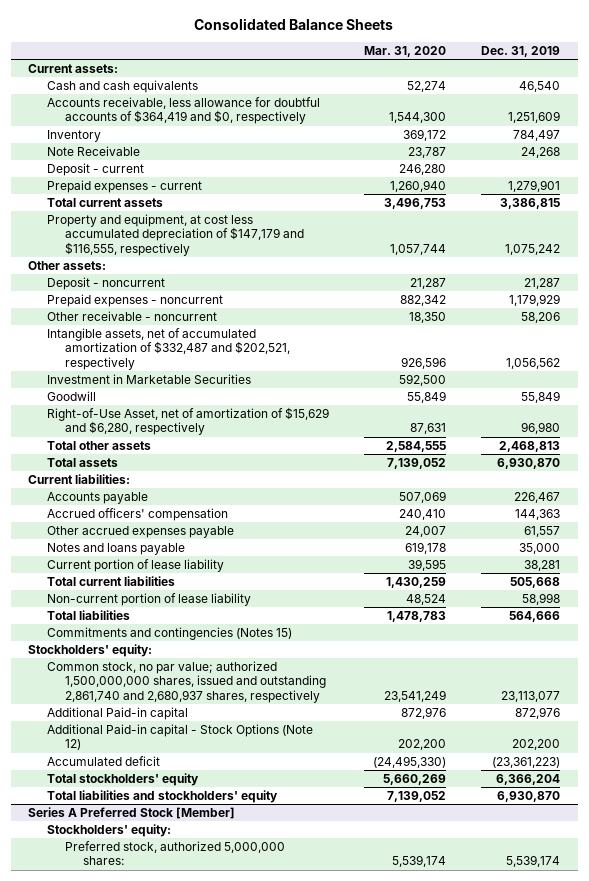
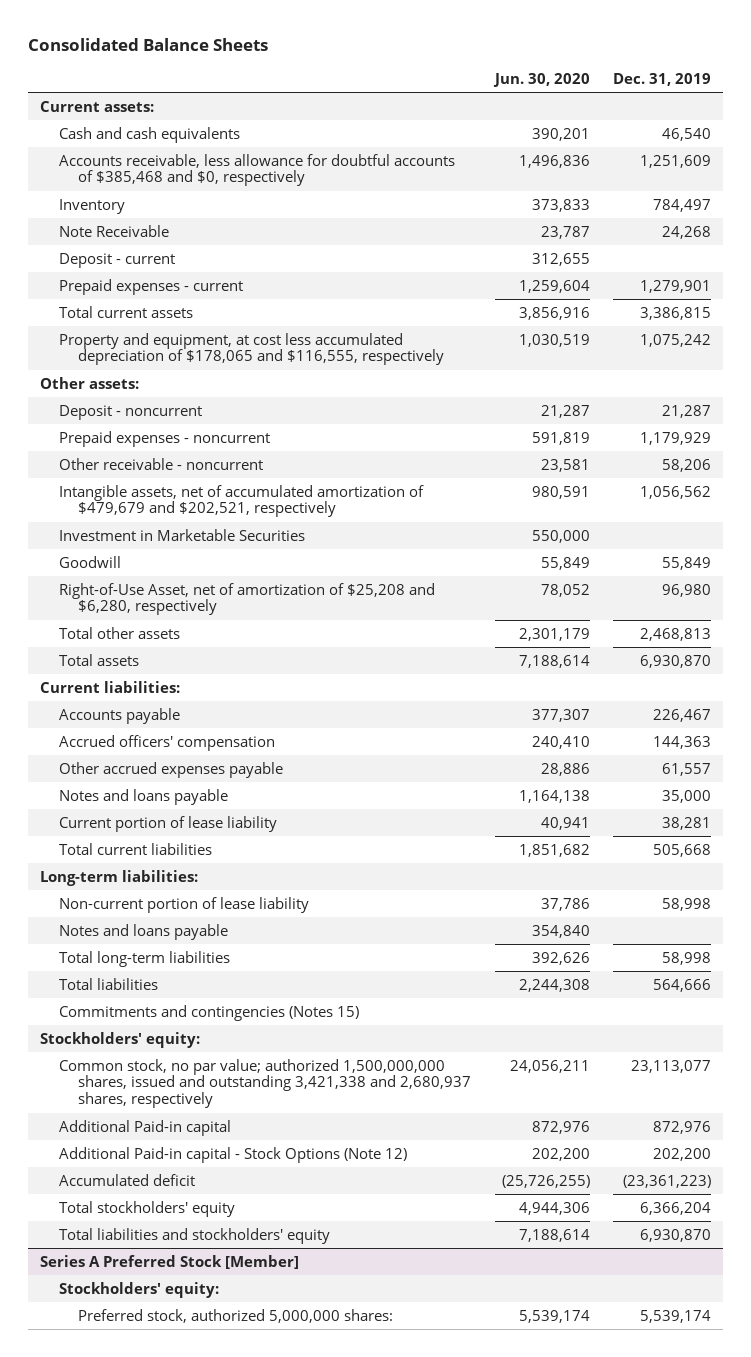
- | Mar. 31, 2020 | Dec. 31, 2019
+ | Jun. 30, 2020 | Dec. 31, 2019
- Accounts receivable, less allowance for doubtful accounts of $364,419 and $0, respectively | 1,544,300 | 1,251,609
+ Accounts receivable, less allowance for doubtful accounts of $385,468 and $0, respectively | 1,496,836 | 1,251,609
- Property and equipment, at cost less accumulated depreciation of $147,179 and $116,555, respectively | 1,057,744 | 1,075,242
+ Property and equipment, at cost less accumulated depreciation of $178,065 and $116,555, respectively | 1,030,519 | 1,075,242
- Intangible assets, net of accumulated amortization of $332,487 and $202,521, respectively | 926,596 | 1,056,562
+ Intangible assets, net of accumulated amortization of $479,679 and $202,521, respectively | 980,591 | 1,056,562
- Right-of-Use Asset, net of amortization of $15,629 and $6,280, respectively | 87,631 | 96,980
+ Right-of-Use Asset, net of amortization of $25,208 and $6,280, respectively | 78,052 | 96,980
+ Long-term liabilities:
+ Notes and loans payable | 354,840 |
+ Total long-term liabilities | 392,626 | 58,998
- Common stock, no par value; authorized 1,500,000,000 shares, issued and outstanding 2,861,740 and 2,680,937 shares, respectively | 23,541,249 | 23,113,077
+ Common stock, no par value; authorized 1,500,000,000 shares, issued and outstanding 3,421,338 and 2,680,937 shares, respectively | 24,056,211 | 23,113,077

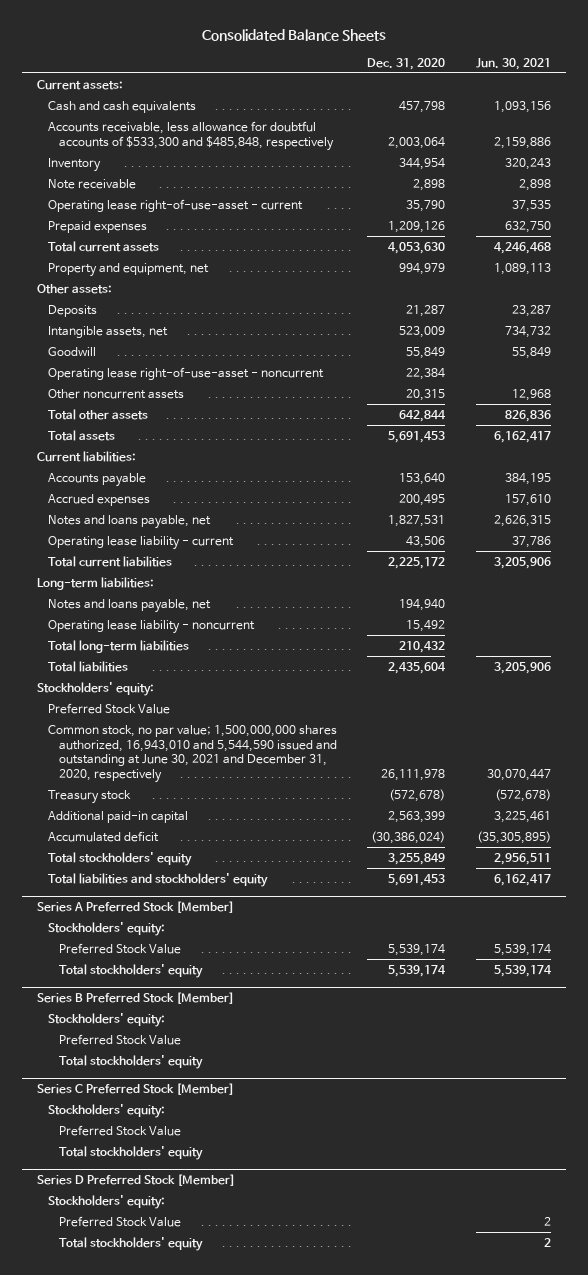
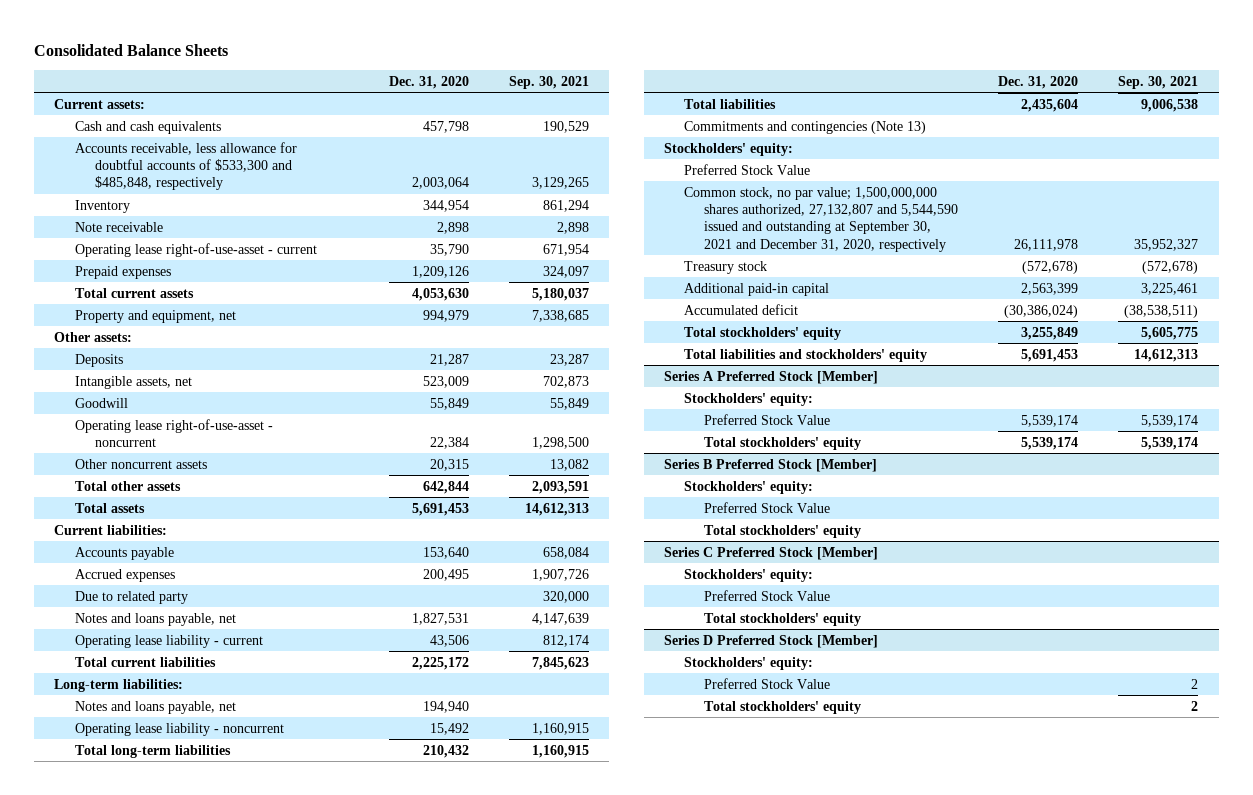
- | Dec. 31, 2020 | Jun. 30, 2021
+ | Dec. 31, 2020 | Sep. 30, 2021
+ Due to related party | | 320,000
+ Commitments and contingencies (Note 13)
- Common stock, no par value; 1,500,000,000 shares authorized, 16,943,010 and 5,544,590 issued and outstanding at June 30, 2021 and December 31, 2020, respectively | 26,111,978 | 30,070,447
+ Common stock, no par value; 1,500,000,000 shares authorized, 27,132,807 and 5,544,590 issued and outstanding at September 30, 2021 and December 31, 2020, respectively | 26,111,978 | 35,952,327

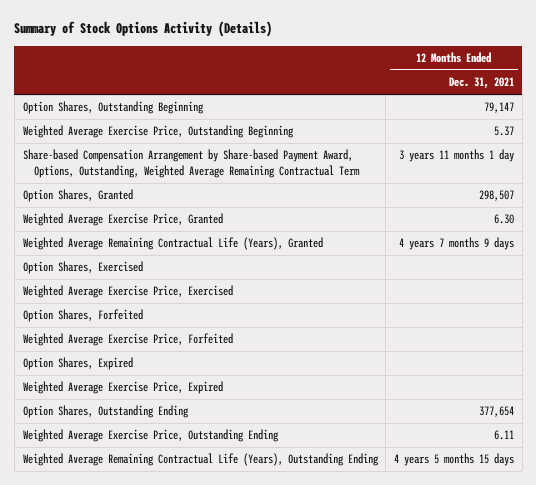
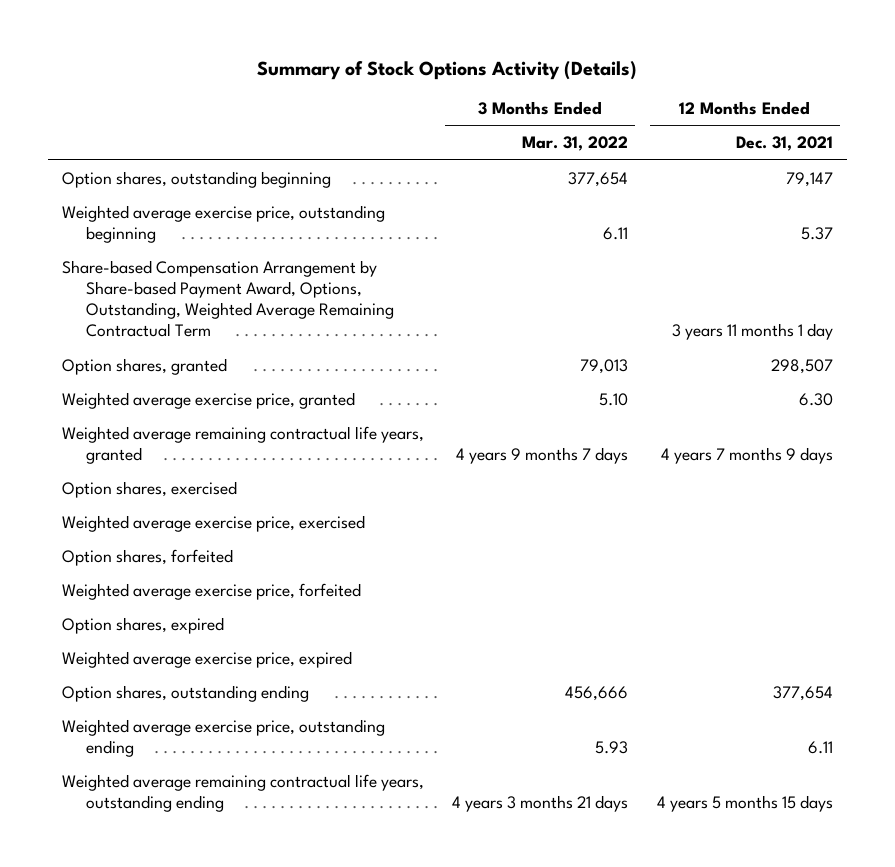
- | 12 Months Ended Dec. 31, 2021
+ | 3 Months Ended Mar. 31, 2022 | 12 Months Ended Dec. 31, 2021
- Option Shares, Outstanding Beginning | 79,147
- Weighted Average Exercise Price, Outstanding Beginning | 5.37
+ Option shares, outstanding beginning | 377,654 | 79,147
+ Weighted average exercise price, outstanding beginning | 6.11 | 5.37
- Option Shares, Granted | 298,507
- Weighted Average Exercise Price, Granted | 6.30
- Weighted Average Remaining Contractual Life (Years), Granted | 4 years 7 months 9 days
- Option Shares, Exercised
- Weighted Average Exercise Price, Exercised
- Option Shares, Forfeited
- Weighted Average Exercise Price, Forfeited
- Option Shares, Expired
- Weighted Average Exercise Price, Expired
- Option Shares, Outstanding Ending | 377,654
- Weighted Average Exercise Price, Outstanding Ending | 6.11
- Weighted Average Remaining Contractual Life (Years), Outstanding Ending | 4 years 5 months 15 days
+ Option shares, granted | 79,013 | 298,507
+ Weighted average exercise price, granted | 5.10 | 6.30
+ Weighted average remaining contractual life years, granted | 4 years 9 months 7 days | 4 years 7 months 9 days
+ Option shares, exercised
+ Weighted average exercise price, exercised
+ Option shares, forfeited
+ Weighted average exercise price, forfeited
+ Option shares, expired
+ Weighted average exercise price, expired
+ Option shares, outstanding ending | 456,666 | 377,654
+ Weighted average exercise price, outstanding ending | 5.93 | 6.11
+ Weighted average remaining contractual life years, outstanding ending | 4 years 3 months 21 days | 4 years 5 months 15 days

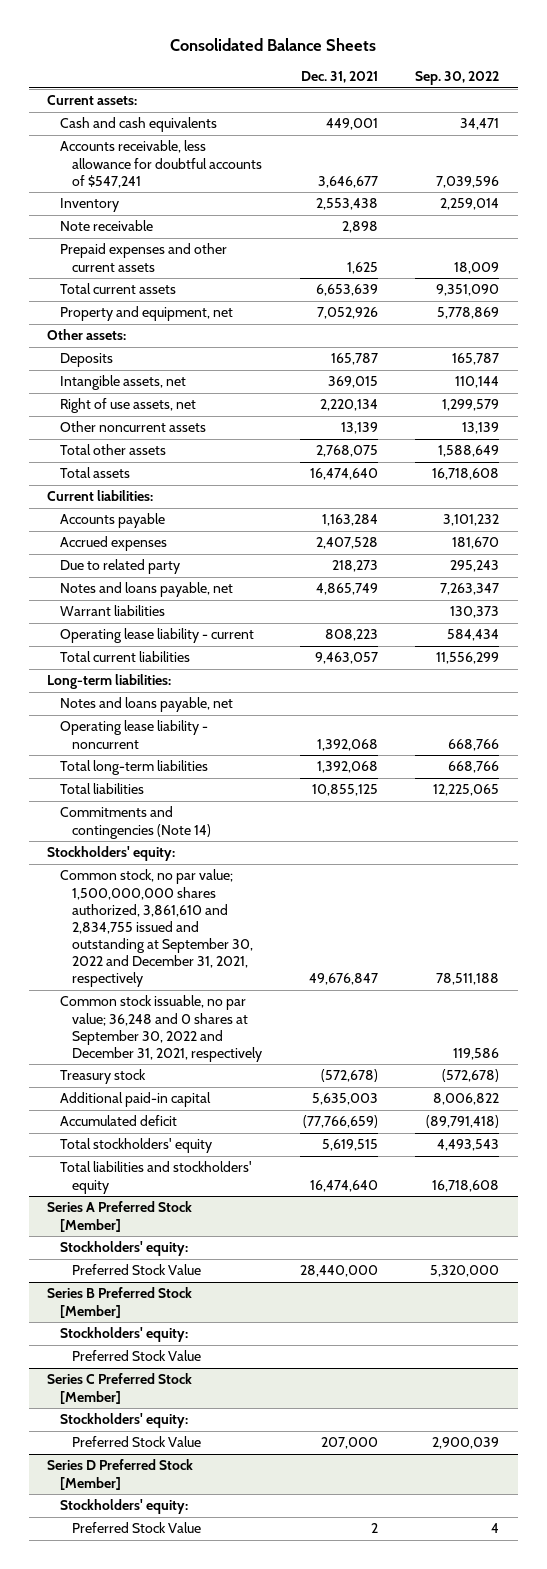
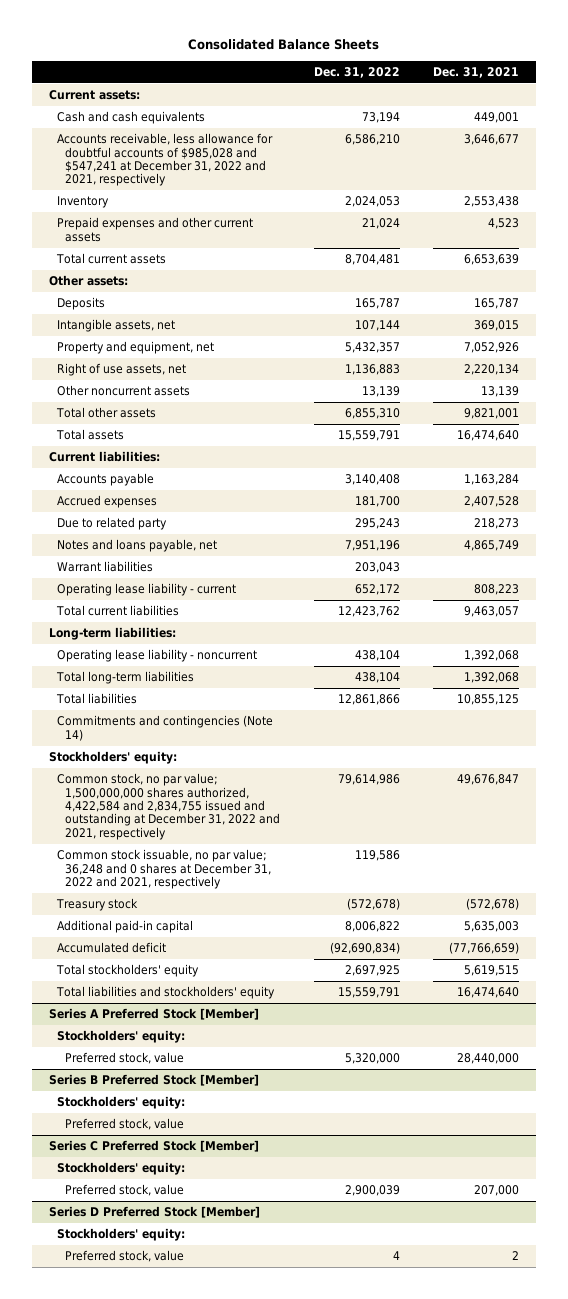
- | Dec. 31, 2021 | Sep. 30, 2022
+ | Dec. 31, 2022 | Dec. 31, 2021
- Accounts receivable, less allowance for doubtful accounts of $547,241 | 3,646,677 | 7,039,596
+ Accounts receivable, less allowance for doubtful accounts of $985,028 and $547,241 at December 31, 2022 and 2021, respectively | 6,586,210 | 3,646,677
- Note receivable | 2,898 |
- Prepaid expenses and other current assets | 1,625 | 18,009
+ Prepaid expenses and other current assets | 21,024 | 4,523
moved down: Property and equipment, net | 5,432,357 | 7,052,926
- Total other assets | 2,768,075 | 1,588,649
+ Total other assets | 6,855,310 | 9,821,001
- Notes and loans payable, net
- Common stock, no par value; 1,500,000,000 shares authorized, 3,861,610 and 2,834,755 issued and outstanding at September 30, 2022 and December 31, 2021, respectively | 49,676,847 | 78,511,188
- Common stock issuable, no par value; 36,248 and 0 shares at September 30, 2022 and December 31, 2021, respectively | | 119,586
+ Common stock, no par value; 1,500,000,000 shares authorized, 4,422,584 and 2,834,755 issued and outstanding at December 31, 2022 and 2021, respectively | 79,614,986 | 49,676,847
+ Common stock issuable, no par value; 36,248 and 0 shares at December 31, 2022 and 2021, respectively | 119,586 |
@ Series A Preferred Stock [Member]
- Preferred Stock Value | 28,440,000 | 5,320,000
+ Preferred stock, value | 5,320,000 | 28,440,000
@ Series B Preferred Stock [Member]
- Preferred Stock Value
+ Preferred stock, value
@ Series C Preferred Stock [Member]
- Preferred Stock Value | 207,000 | 2,900,039
+ Preferred stock, value | 2,900,039 | 207,000
@ Series D Preferred Stock [Member]
- Preferred Stock Value | 2 | 4
+ Preferred stock, value | 4 | 2

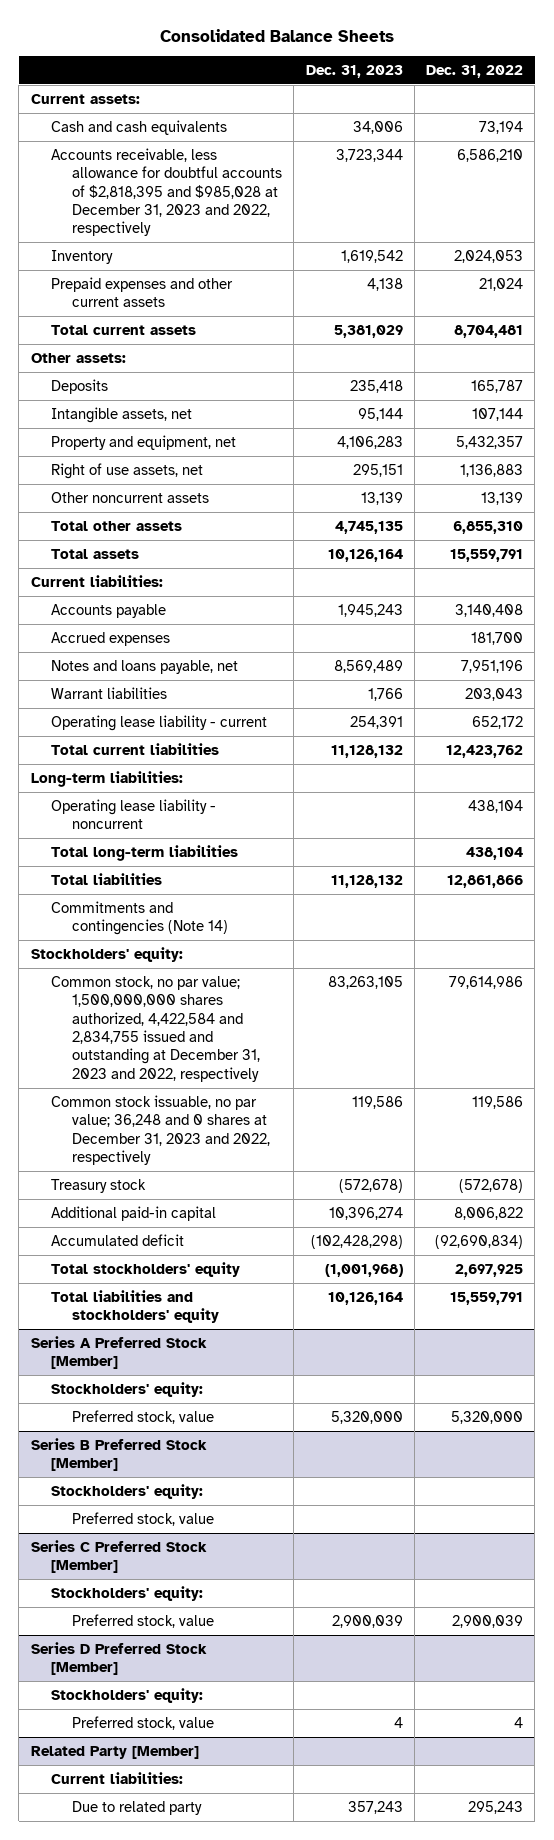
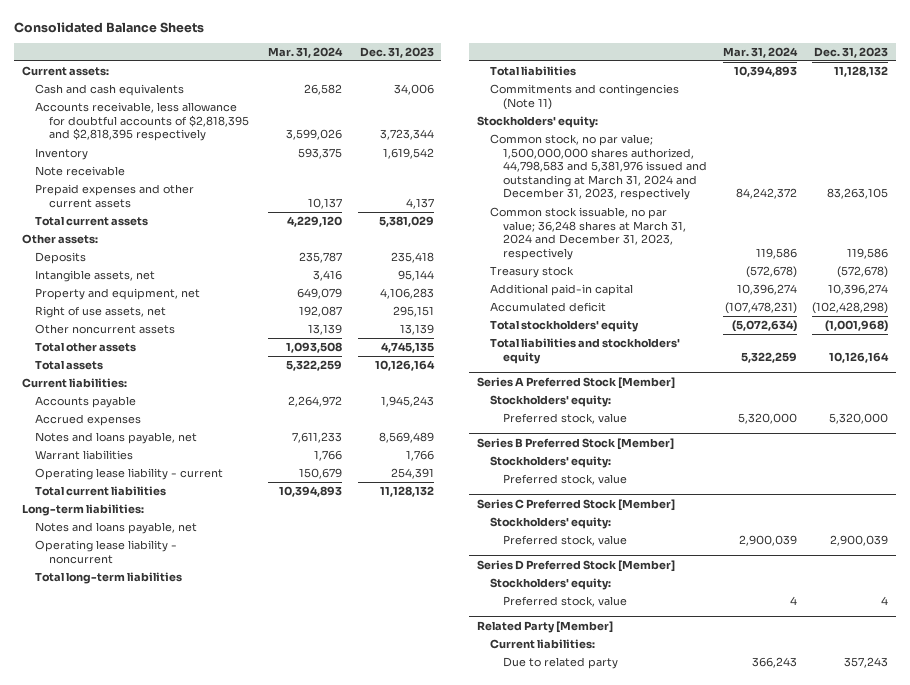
- | Dec. 31, 2023 | Dec. 31, 2022
+ | Mar. 31, 2024 | Dec. 31, 2023
- Accounts receivable, less allowance for doubtful accounts of $2,818,395 and $985,028 at December 31, 2023 and 2022, respectively | 3,723,344 | 6,586,210
+ Accounts receivable, less allowance for doubtful accounts of $2,818,395 and $2,818,395 respectively | 3,599,026 | 3,723,344
- Prepaid expenses and other current assets | 4,138 | 21,024
+ Note receivable
+ Prepaid expenses and other current assets | 10,137 | 4,137
+ Notes and loans payable, net
- Commitments and contingencies (Note 14)
+ Commitments and contingencies (Note 11)
- Common stock, no par value; 1,500,000,000 shares authorized, 4,422,584 and 2,834,755 issued and outstanding at December 31, 2023 and 2022, respectively | 83,263,105 | 79,614,986
- Common stock issuable, no par value; 36,248 and 0 shares at December 31, 2023 and 2022, respectively | 119,586 | 119,586
+ Common stock, no par value; 1,500,000,000 shares authorized, 44,798,583 and 5,381,976 issued and outstanding at March 31, 2024 and December 31, 2023, respectively | 84,242,372 | 83,263,105
+ Common stock issuable, no par value; 36,248 shares at March 31, 2024 and December 31, 2023, respectively | 119,586 | 119,586

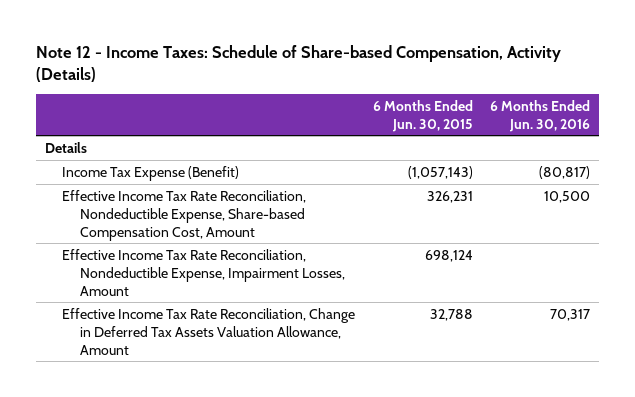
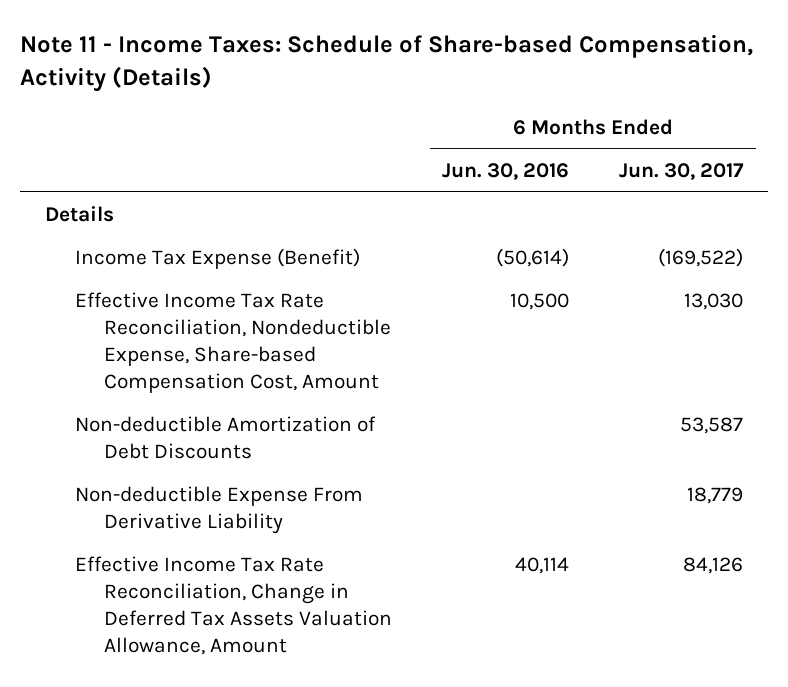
- Note 12 - Income Taxes: Schedule of Share-based Compensation, Activity (Details)
+ Note 11 - Income Taxes: Schedule of Share-based Compensation, Activity (Details)
- | 6 Months Ended Jun. 30, 2015 | 6 Months Ended Jun. 30, 2016
+ | 6 Months Ended Jun. 30, 2016 | 6 Months Ended Jun. 30, 2017
- Income Tax Expense (Benefit) | (1,057,143) | (80,817)
+ Income Tax Expense (Benefit) | (50,614) | (169,522)
- Effective Income Tax Rate Reconciliation, Nondeductible Expense, Impairment Losses, Amount | 698,124 |
- Effective Income Tax Rate Reconciliation, Change in Deferred Tax Assets Valuation Allowance, Amount | 32,788 | 70,317
+ Non-deductible Amortization of Debt Discounts | | 53,587
+ Non-deductible Expense From Derivative Liability | | 18,779
+ Effective Income Tax Rate Reconciliation, Change in Deferred Tax Assets Valuation Allowance, Amount | 40,114 | 84,126

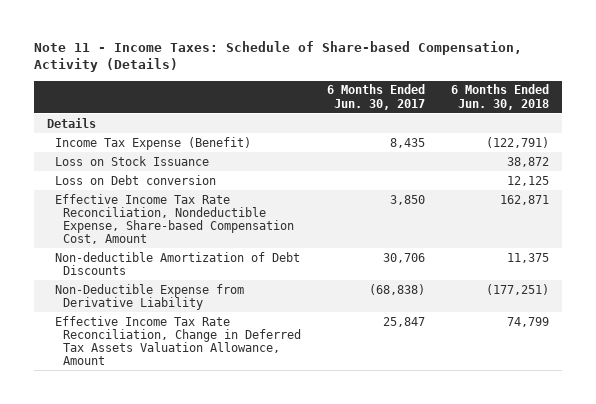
- | 6 Months Ended Jun. 30, 2016 | 6 Months Ended Jun. 30, 2017
+ | 6 Months Ended Jun. 30, 2017 | 6 Months Ended Jun. 30, 2018
- Income Tax Expense (Benefit) | (50,614) | (169,522)
- Effective Income Tax Rate Reconciliation, Nondeductible Expense, Share-based Compensation Cost, Amount | 10,500 | 13,030
- Non-deductible Amortization of Debt Discounts | | 53,587
- Non-deductible Expense From Derivative Liability | | 18,779
- Effective Income Tax Rate Reconciliation, Change in Deferred Tax Assets Valuation Allowance, Amount | 40,114 | 84,126
+ Income Tax Expense (Benefit) | 8,435 | (122,791)
+ Loss on Stock Issuance | | 38,872
+ Loss on Debt conversion | | 12,125
+ Effective Income Tax Rate Reconciliation, Nondeductible Expense, Share-based Compensation Cost, Amount | 3,850 | 162,871
+ Non-deductible Amortization of Debt Discounts | 30,706 | 11,375
+ Non-Deductible Expense from Derivative Liability | (68,838) | (177,251)
+ Effective Income Tax Rate Reconciliation, Change in Deferred Tax Assets Valuation Allowance, Amount | 25,847 | 74,799

